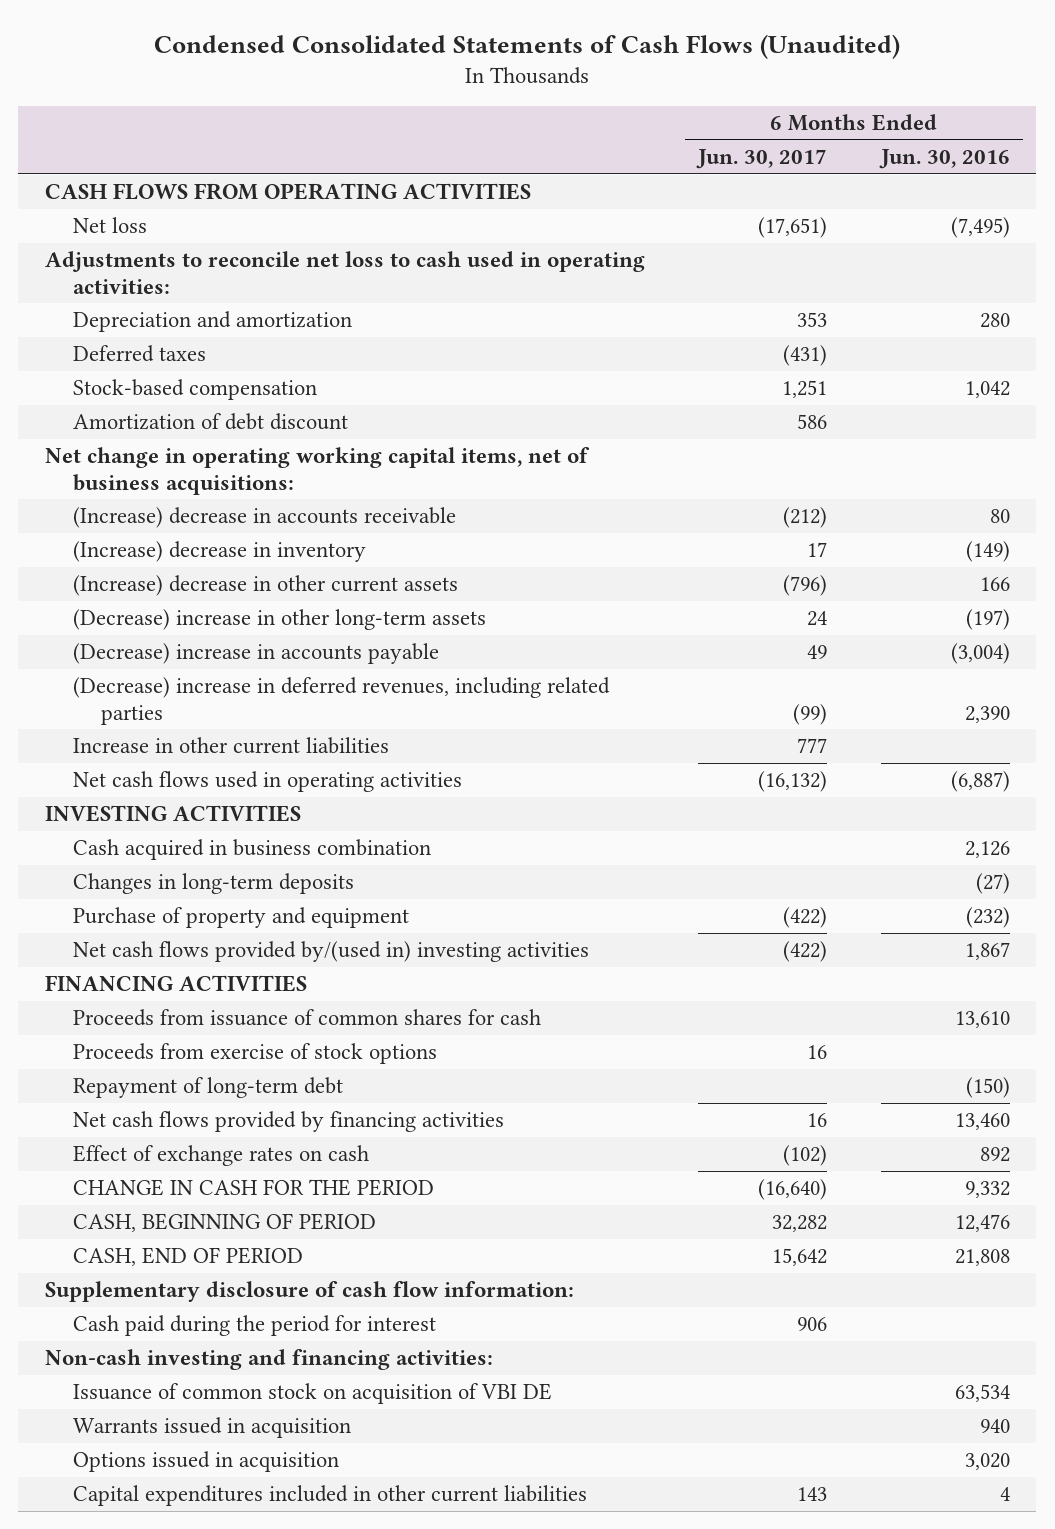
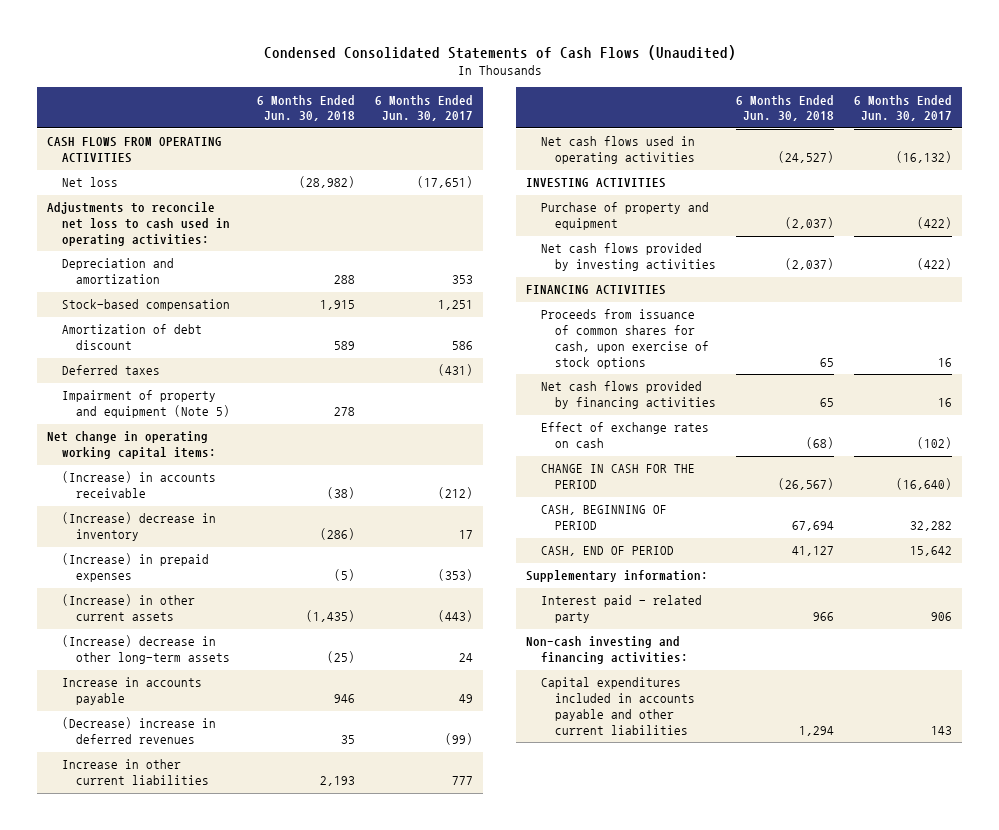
- | 6 Months Ended Jun. 30, 2017 | 6 Months Ended Jun. 30, 2016
+ | 6 Months Ended Jun. 30, 2018 | 6 Months Ended Jun. 30, 2017
- Net change in operating working capital items, net of business acquisitions:
- (Increase) decrease in accounts receivable | (212) | 80
moved down: Deferred taxes | | (431)
+ Impairment of property and equipment (Note 5) | 278 |
+ Net change in operating working capital items:
+ (Increase) in accounts receivable | (38) | (212)
- (Increase) decrease in other current assets | (796) | 166
- (Decrease) increase in other long-term assets | 24 | (197)
- (Decrease) increase in accounts payable | 49 | (3,004)
- (Decrease) increase in deferred revenues, including related parties | (99) | 2,390
+ (Increase) in prepaid expenses | (5) | (353)
+ (Increase) in other current assets | (1,435) | (443)
+ (Increase) decrease in other long-term assets | (25) | 24
+ Increase in accounts payable | 946 | 49
+ (Decrease) increase in deferred revenues | 35 | (99)
- Cash acquired in business combination | | 2,126
- Changes in long-term deposits | | (27)
- Net cash flows provided by/(used in) investing activities | (422) | 1,867
+ Net cash flows provided by investing activities | (2,037) | (422)
- Proceeds from issuance of common shares for cash | | 13,610
- Proceeds from exercise of stock options | 16 |
- Repayment of long-term debt | | (150)
+ Proceeds from issuance of common shares for cash, upon exercise of stock options | 65 | 16
- Supplementary disclosure of cash flow information:
- Cash paid during the period for interest | 906 |
+ Supplementary information:
+ Interest paid - related party | 966 | 906
- Issuance of common stock on acquisition of VBI DE | | 63,534
- Warrants issued in acquisition | | 940
- Options issued in acquisition | | 3,020
- Capital expenditures included in other current liabilities | 143 | 4
+ Capital expenditures included in accounts payable and other current liabilities | 1,294 | 143

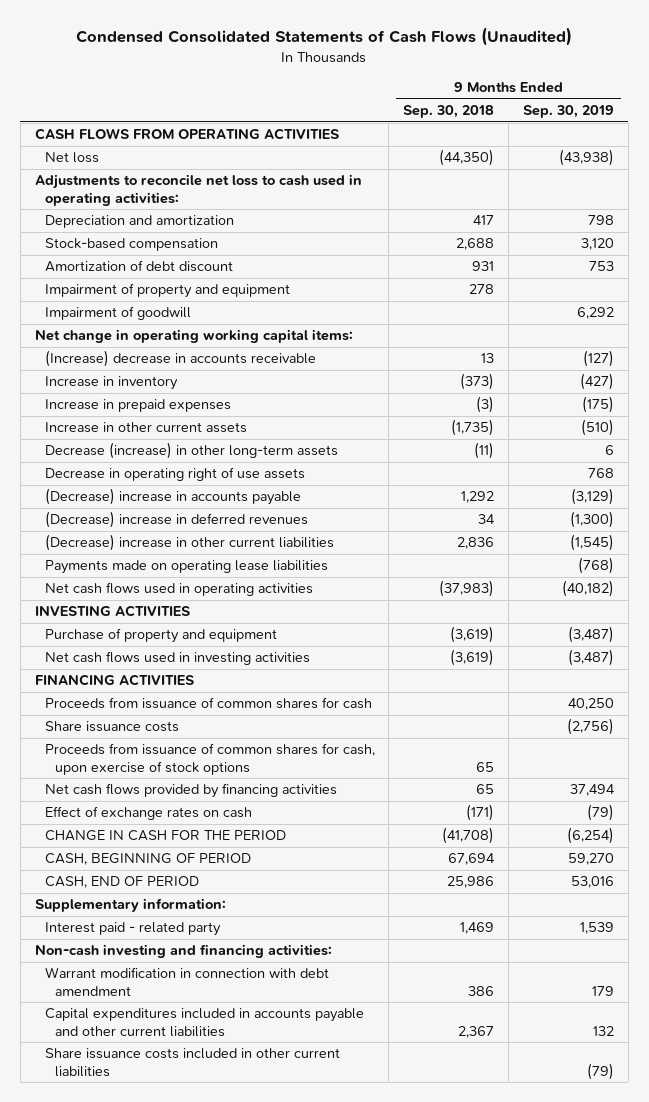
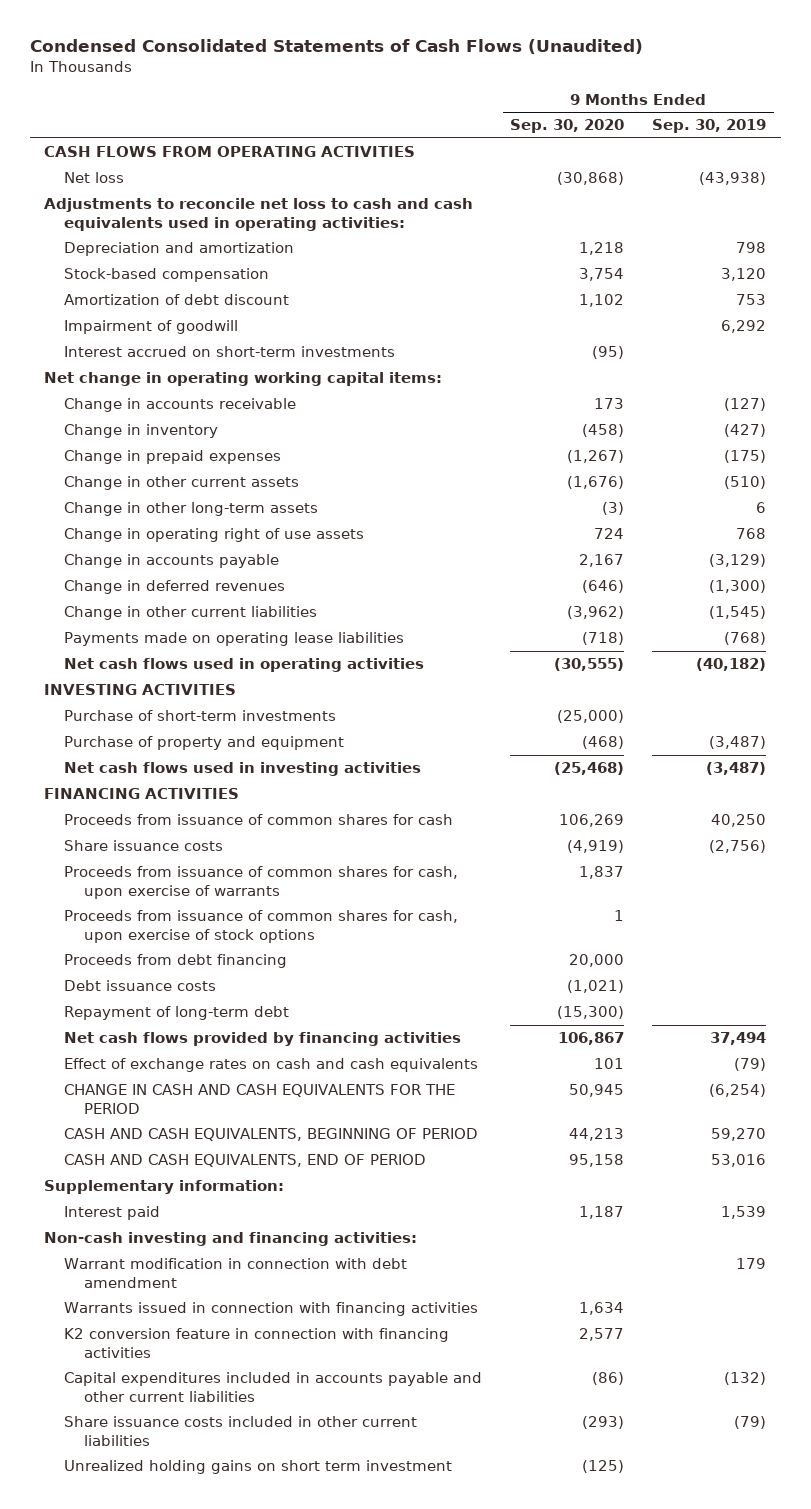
- | 9 Months Ended Sep. 30, 2018 | 9 Months Ended Sep. 30, 2019
+ | 9 Months Ended Sep. 30, 2020 | 9 Months Ended Sep. 30, 2019
- Adjustments to reconcile net loss to cash used in operating activities:
+ Adjustments to reconcile net loss to cash and cash equivalents used in operating activities:
- Impairment of property and equipment | 278 |
+ Interest accrued on short-term investments | (95) |
- (Increase) decrease in accounts receivable | 13 | (127)
- Increase in inventory | (373) | (427)
- Increase in prepaid expenses | (3) | (175)
- Increase in other current assets | (1,735) | (510)
- Decrease (increase) in other long-term assets | (11) | 6
- Decrease in operating right of use assets | | 768
- (Decrease) increase in accounts payable | 1,292 | (3,129)
- (Decrease) increase in deferred revenues | 34 | (1,300)
- (Decrease) increase in other current liabilities | 2,836 | (1,545)
+ Change in accounts receivable | 173 | (127)
+ Change in inventory | (458) | (427)
+ Change in prepaid expenses | (1,267) | (175)
+ Change in other current assets | (1,676) | (510)
+ Change in other long-term assets | (3) | 6
+ Change in operating right of use assets | 724 | 768
+ Change in accounts payable | 2,167 | (3,129)
+ Change in deferred revenues | (646) | (1,300)
+ Change in other current liabilities | (3,962) | (1,545)
+ Purchase of short-term investments | (25,000) |
+ Proceeds from issuance of common shares for cash, upon exercise of warrants | 1,837 |
+ Proceeds from debt financing | 20,000 |
+ Debt issuance costs | (1,021) |
+ Repayment of long-term debt | (15,300) |
- Effect of exchange rates on cash | (171) | (79)
- CHANGE IN CASH FOR THE PERIOD | (41,708) | (6,254)
- CASH, BEGINNING OF PERIOD | 67,694 | 59,270
- CASH, END OF PERIOD | 25,986 | 53,016
+ Effect of exchange rates on cash and cash equivalents | 101 | (79)
+ CHANGE IN CASH AND CASH EQUIVALENTS FOR THE PERIOD | 50,945 | (6,254)
+ CASH AND CASH EQUIVALENTS, BEGINNING OF PERIOD | 44,213 | 59,270
+ CASH AND CASH EQUIVALENTS, END OF PERIOD | 95,158 | 53,016
- Interest paid - related party | 1,469 | 1,539
+ Interest paid | 1,187 | 1,539
- Capital expenditures included in accounts payable and other current liabilities | 2,367 | 132
+ Warrants issued in connection with financing activities | 1,634 |
+ K2 conversion feature in connection with financing activities | 2,577 |
+ Capital expenditures included in accounts payable and other current liabilities | (86) | (132)
+ Unrealized holding gains on short term investment | (125) |

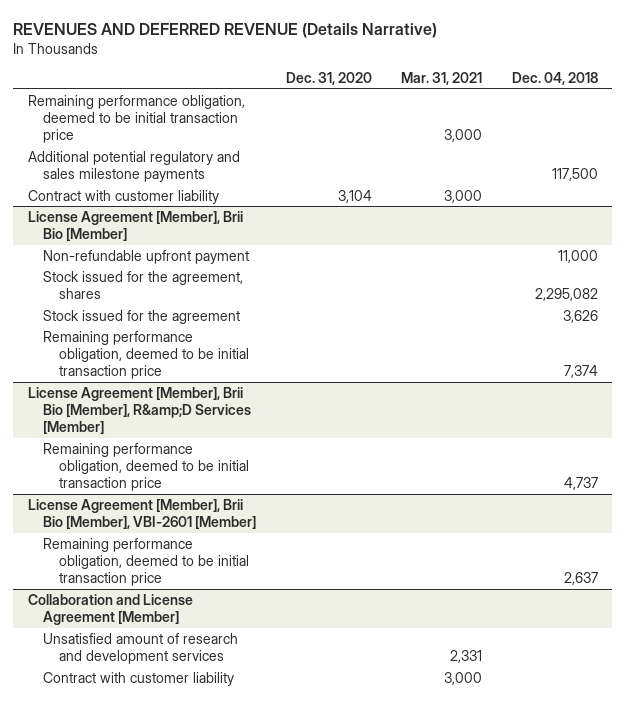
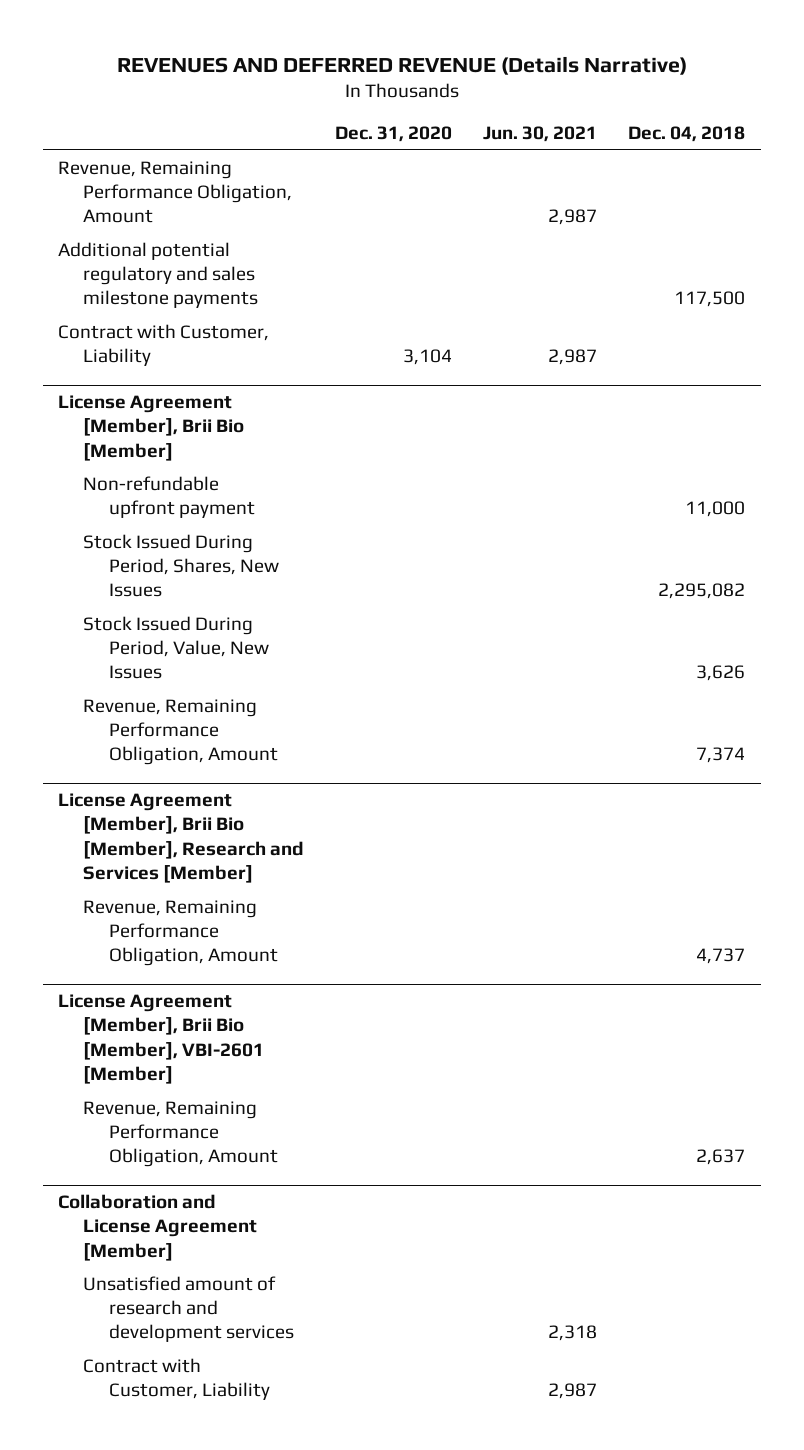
- | Dec. 31, 2020 | Mar. 31, 2021 | Dec. 04, 2018
+ | Dec. 31, 2020 | Jun. 30, 2021 | Dec. 04, 2018
- Remaining performance obligation, deemed to be initial transaction price | | 3,000 |
+ Revenue, Remaining Performance Obligation, Amount | | 2,987 |
- Contract with customer liability | 3,104 | 3,000 |
+ Contract with Customer, Liability | 3,104 | 2,987 |
@ License Agreement [Member], Brii Bio [Member]
- Stock issued for the agreement, shares | | | 2,295,082
- Stock issued for the agreement | | | 3,626
- Remaining performance obligation, deemed to be initial transaction price | | | 7,374
- License Agreement [Member], Brii Bio [Member], R&amp;D Services [Member]
- Remaining performance obligation, deemed to be initial transaction price | | | 4,737
@ License Agreement [Member], Brii Bio [Member]
+ Stock Issued During Period, Shares, New Issues | | | 2,295,082
+ Stock Issued During Period, Value, New Issues | | | 3,626
+ Revenue, Remaining Performance Obligation, Amount | | | 7,374
+ License Agreement [Member], Brii Bio [Member], Research and Services [Member]
+ Revenue, Remaining Performance Obligation, Amount | | | 4,737
@ License Agreement [Member], Brii Bio [Member], VBI-2601 [Member]
- Remaining performance obligation, deemed to be initial transaction price | | | 2,637
+ Revenue, Remaining Performance Obligation, Amount | | | 2,637
@ Collaboration and License Agreement [Member]
- Contract with customer liability | | 3,000 |
+ Contract with Customer, Liability | | 2,987 |

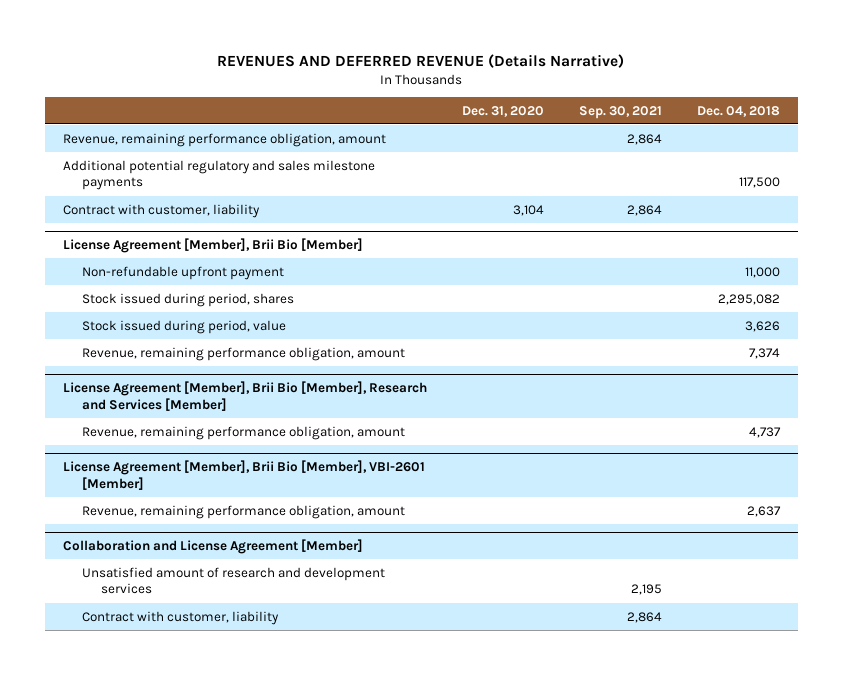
- | Dec. 31, 2020 | Jun. 30, 2021 | Dec. 04, 2018
+ | Dec. 31, 2020 | Sep. 30, 2021 | Dec. 04, 2018
- Revenue, Remaining Performance Obligation, Amount | | 2,987 |
+ Revenue, remaining performance obligation, amount | | 2,864 |
- Contract with Customer, Liability | 3,104 | 2,987 |
+ Contract with customer, liability | 3,104 | 2,864 |
@ License Agreement [Member], Brii Bio [Member]
- Stock Issued During Period, Shares, New Issues | | | 2,295,082
- Stock Issued During Period, Value, New Issues | | | 3,626
- Revenue, Remaining Performance Obligation, Amount | | | 7,374
+ Stock issued during period, shares | | | 2,295,082
+ Stock issued during period, value | | | 3,626
+ Revenue, remaining performance obligation, amount | | | 7,374
@ License Agreement [Member], Brii Bio [Member], Research and Services [Member]
- Revenue, Remaining Performance Obligation, Amount | | | 4,737
+ Revenue, remaining performance obligation, amount | | | 4,737
@ License Agreement [Member], Brii Bio [Member], VBI-2601 [Member]
- Revenue, Remaining Performance Obligation, Amount | | | 2,637
+ Revenue, remaining performance obligation, amount | | | 2,637
@ Collaboration and License Agreement [Member]
- Contract with Customer, Liability | | 2,987 |
+ Contract with customer, liability | | 2,864 |

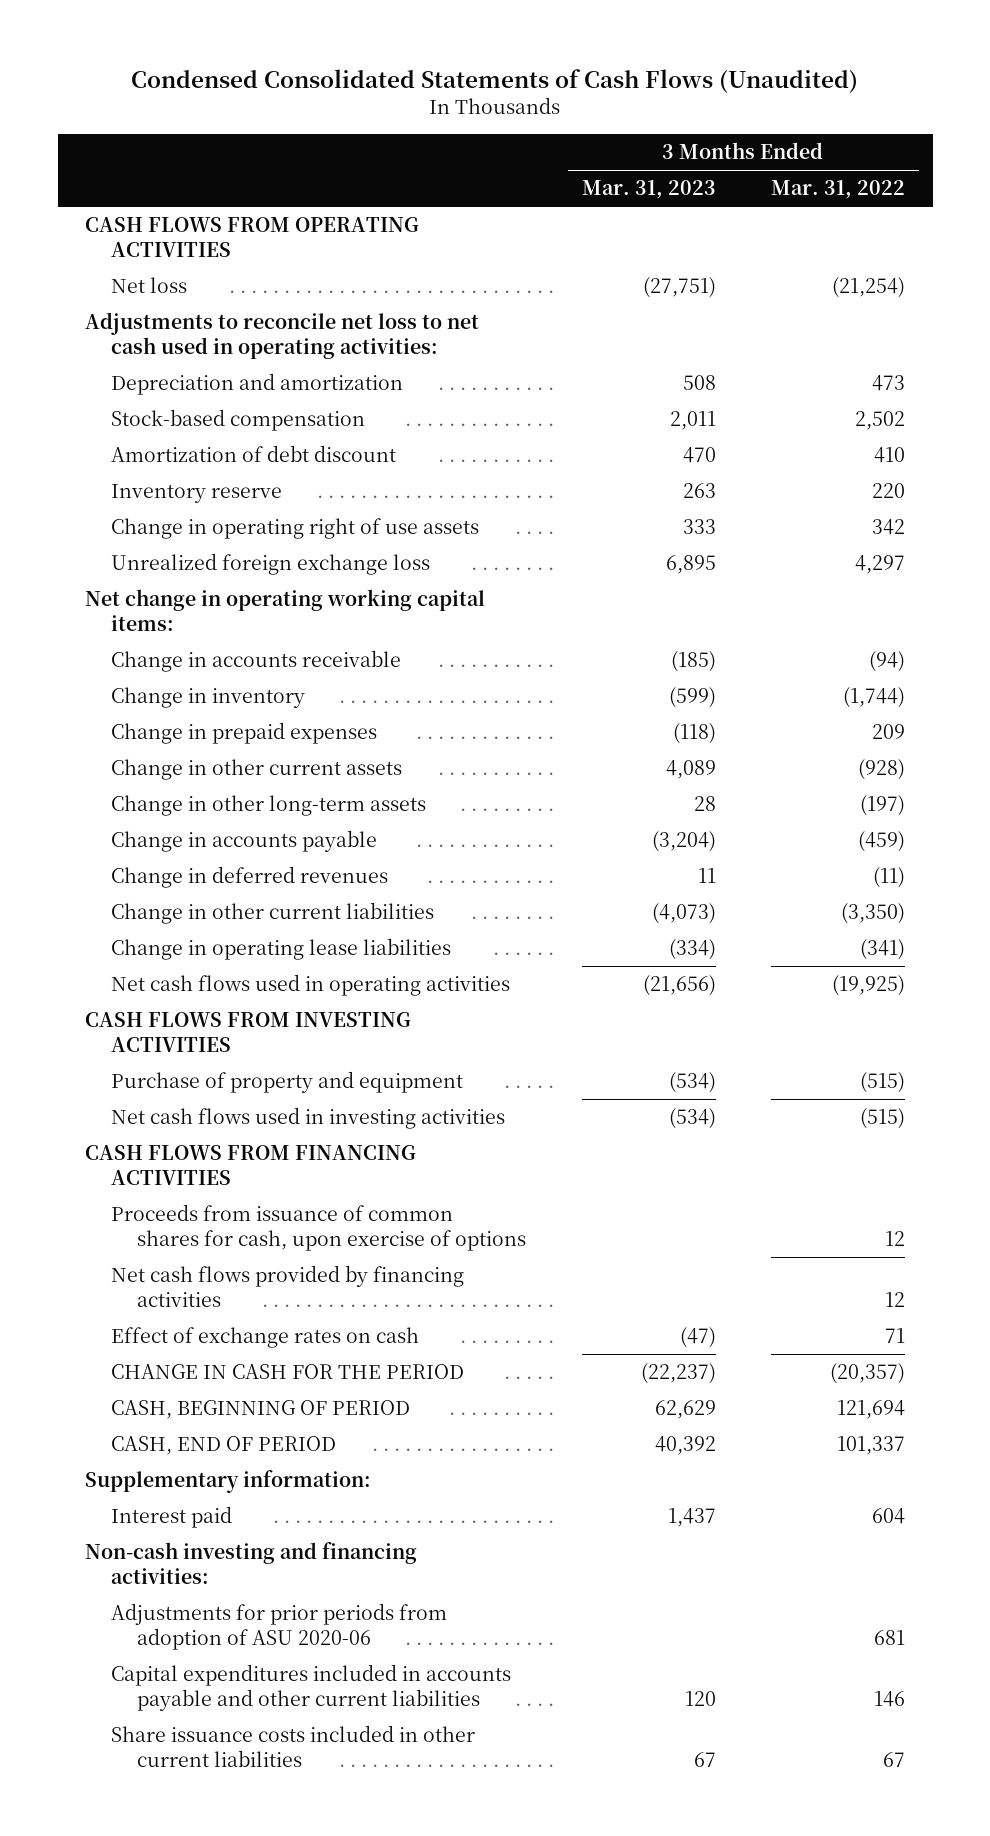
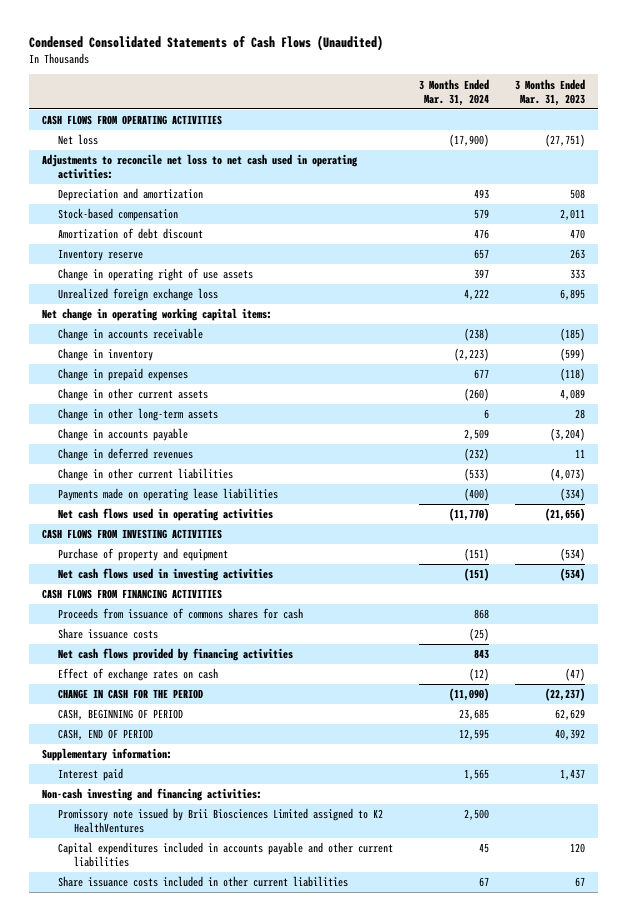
- | 3 Months Ended Mar. 31, 2023 | 3 Months Ended Mar. 31, 2022
+ | 3 Months Ended Mar. 31, 2024 | 3 Months Ended Mar. 31, 2023
- Change in operating lease liabilities | (334) | (341)
+ Payments made on operating lease liabilities | (400) | (334)
- Proceeds from issuance of common shares for cash, upon exercise of options | | 12
+ Proceeds from issuance of commons shares for cash | 868 |
+ Share issuance costs | (25) |
- Adjustments for prior periods from adoption of ASU 2020-06 | | 681
+ Promissory note issued by Brii Biosciences Limited assigned to K2 HealthVentures | 2,500 |

